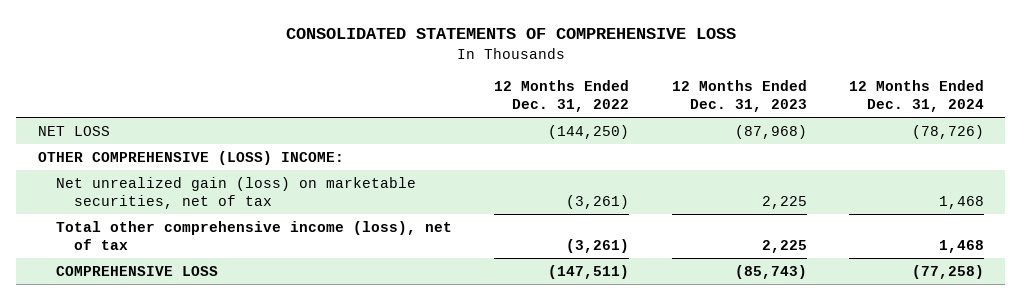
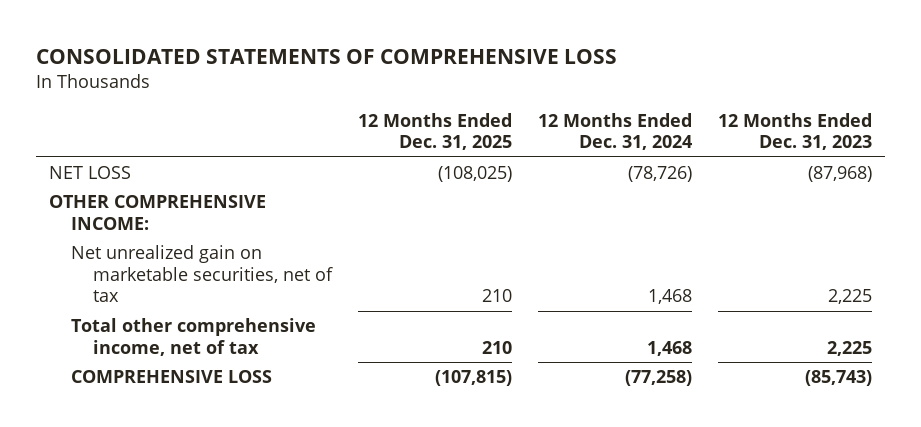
- | 12 Months Ended Dec. 31, 2022 | 12 Months Ended Dec. 31, 2023 | 12 Months Ended Dec. 31, 2024
+ | 12 Months Ended Dec. 31, 2025 | 12 Months Ended Dec. 31, 2024 | 12 Months Ended Dec. 31, 2023
- OTHER COMPREHENSIVE (LOSS) INCOME:
- Net unrealized gain (loss) on marketable securities, net of tax | (3,261) | 2,225 | 1,468
- Total other comprehensive income (loss), net of tax | (3,261) | 2,225 | 1,468
+ OTHER COMPREHENSIVE INCOME:
+ Net unrealized gain on marketable securities, net of tax | 210 | 1,468 | 2,225
+ Total other comprehensive income, net of tax | 210 | 1,468 | 2,225

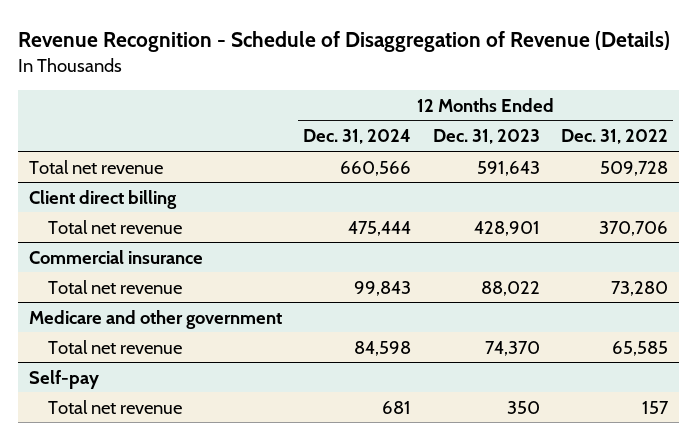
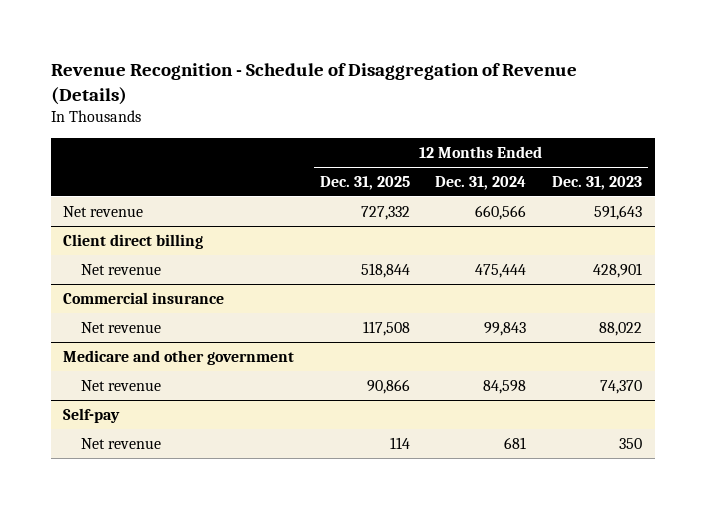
- | 12 Months Ended Dec. 31, 2024 | 12 Months Ended Dec. 31, 2023 | 12 Months Ended Dec. 31, 2022
+ | 12 Months Ended Dec. 31, 2025 | 12 Months Ended Dec. 31, 2024 | 12 Months Ended Dec. 31, 2023
- Total net revenue | 660,566 | 591,643 | 509,728
+ Net revenue | 727,332 | 660,566 | 591,643
@ Client direct billing
- Total net revenue | 475,444 | 428,901 | 370,706
+ Net revenue | 518,844 | 475,444 | 428,901
@ Commercial insurance
- Total net revenue | 99,843 | 88,022 | 73,280
+ Net revenue | 117,508 | 99,843 | 88,022
@ Medicare and other government
- Total net revenue | 84,598 | 74,370 | 65,585
+ Net revenue | 90,866 | 84,598 | 74,370
@ Self-pay
- Total net revenue | 681 | 350 | 157
+ Net revenue | 114 | 681 | 350

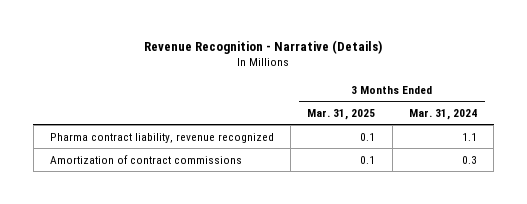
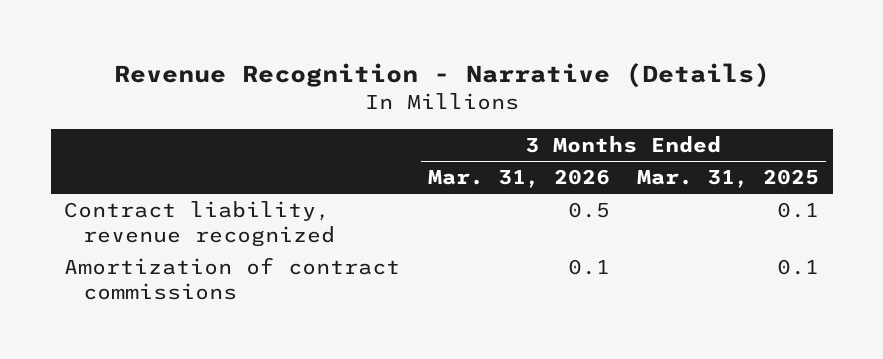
- | 3 Months Ended Mar. 31, 2025 | 3 Months Ended Mar. 31, 2024
+ | 3 Months Ended Mar. 31, 2026 | 3 Months Ended Mar. 31, 2025
- Pharma contract liability, revenue recognized | 0.1 | 1.1
+ Contract liability, revenue recognized | 0.5 | 0.1

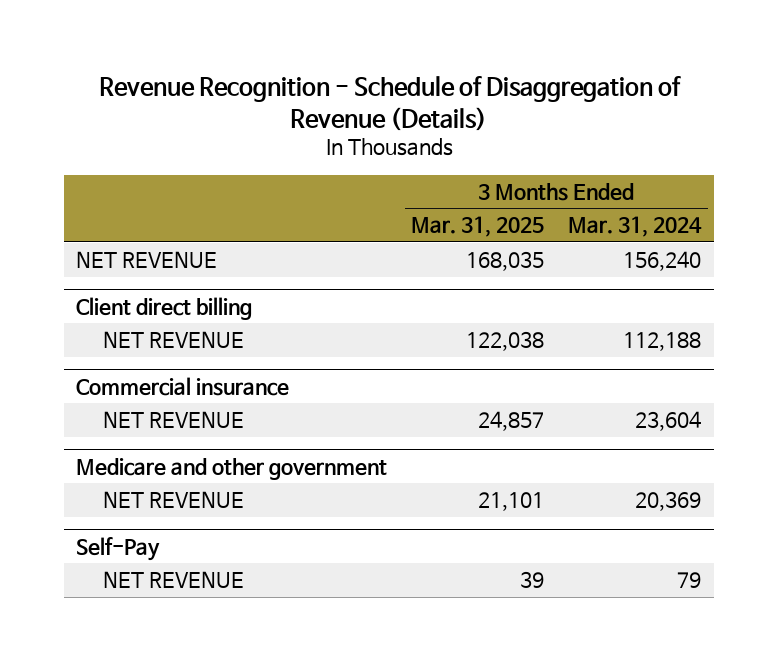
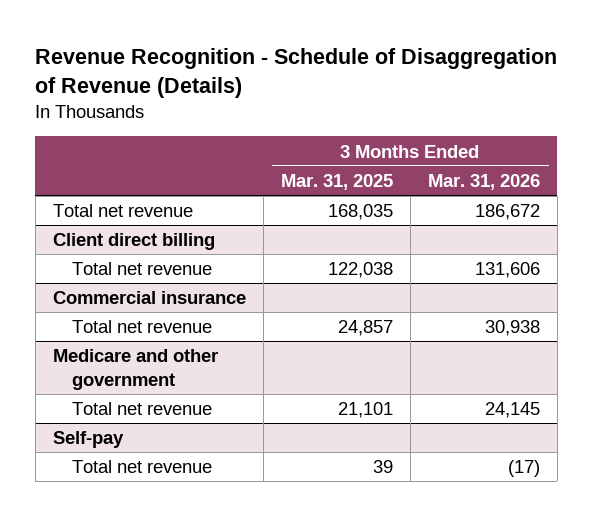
- | 3 Months Ended Mar. 31, 2025 | 3 Months Ended Mar. 31, 2024
+ | 3 Months Ended Mar. 31, 2025 | 3 Months Ended Mar. 31, 2026
- NET REVENUE | 168,035 | 156,240
+ Total net revenue | 168,035 | 186,672
@ Client direct billing
- NET REVENUE | 122,038 | 112,188
+ Total net revenue | 122,038 | 131,606
@ Commercial insurance
- NET REVENUE | 24,857 | 23,604
+ Total net revenue | 24,857 | 30,938
@ Medicare and other government
- NET REVENUE | 21,101 | 20,369
- Self-Pay
- NET REVENUE | 39 | 79
@ Medicare and other government
+ Total net revenue | 21,101 | 24,145
+ Self-pay
+ Total net revenue | 39 | (17)

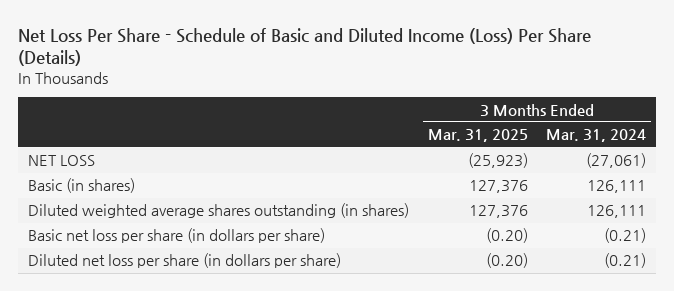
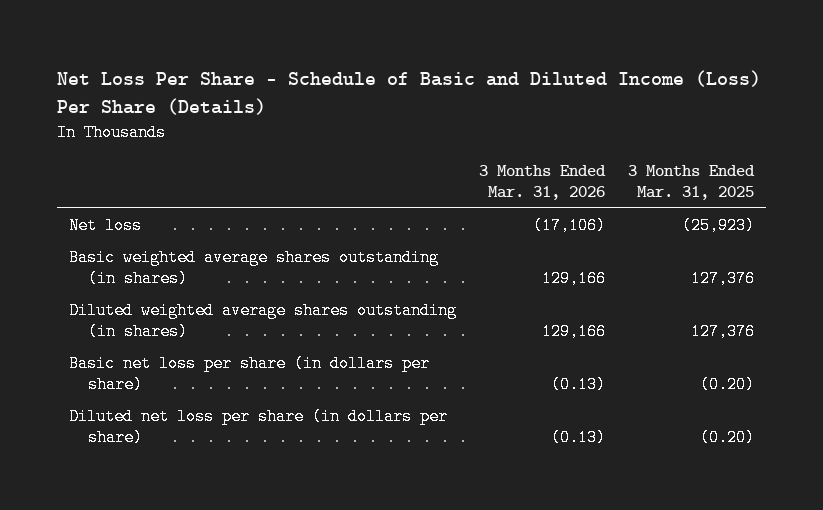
- | 3 Months Ended Mar. 31, 2025 | 3 Months Ended Mar. 31, 2024
+ | 3 Months Ended Mar. 31, 2026 | 3 Months Ended Mar. 31, 2025
- NET LOSS | (25,923) | (27,061)
- Basic (in shares) | 127,376 | 126,111
+ Net loss | (17,106) | (25,923)
+ Basic weighted average shares outstanding (in shares) | 129,166 | 127,376

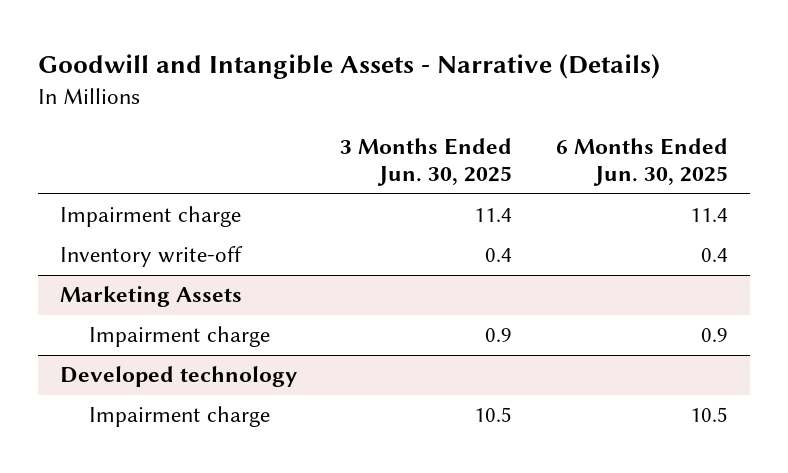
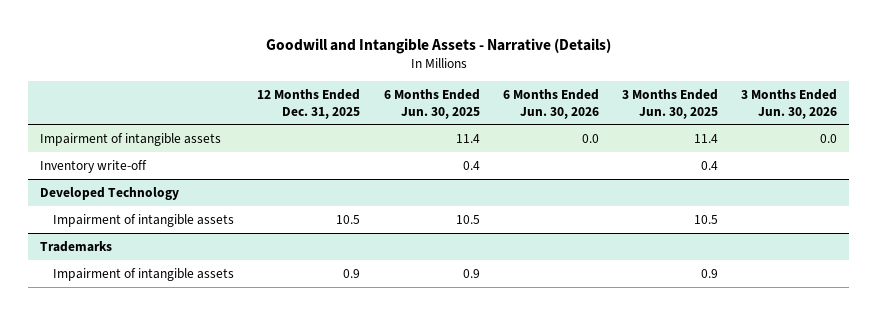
- | 3 Months Ended Jun. 30, 2025 | 6 Months Ended Jun. 30, 2025
+ | 12 Months Ended Dec. 31, 2025 | 6 Months Ended Jun. 30, 2025 | 6 Months Ended Jun. 30, 2026 | 3 Months Ended Jun. 30, 2025 | 3 Months Ended Jun. 30, 2026
- Impairment charge | 11.4 | 11.4
+ Impairment of intangible assets | | 11.4 | 0.0 | 11.4 | 0.0
- Marketing Assets
- Impairment charge | 0.9 | 0.9
- Developed technology
- Impairment charge | 10.5 | 10.5
+ Developed Technology
+ Impairment of intangible assets | 10.5 | 10.5 | | 10.5 |
+ Trademarks
+ Impairment of intangible assets | 0.9 | 0.9 | | 0.9 |

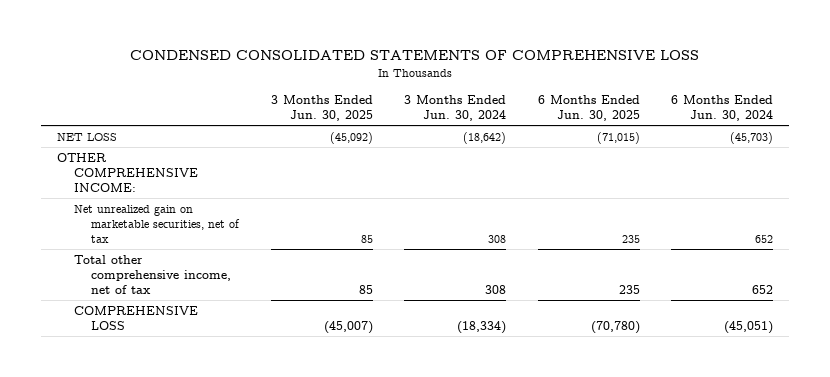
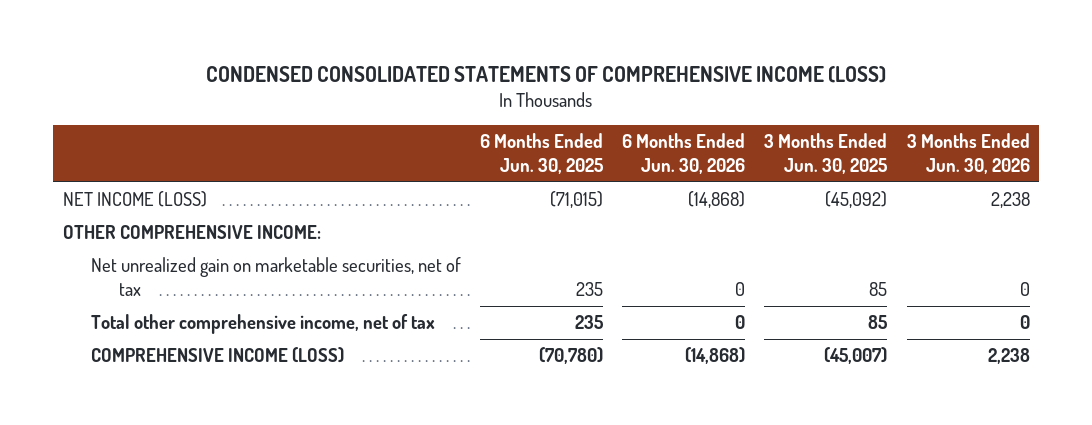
- CONDENSED CONSOLIDATED STATEMENTS OF COMPREHENSIVE LOSS
+ CONDENSED CONSOLIDATED STATEMENTS OF COMPREHENSIVE INCOME (LOSS)
- | 3 Months Ended Jun. 30, 2025 | 3 Months Ended Jun. 30, 2024 | 6 Months Ended Jun. 30, 2025 | 6 Months Ended Jun. 30, 2024
+ | 6 Months Ended Jun. 30, 2025 | 6 Months Ended Jun. 30, 2026 | 3 Months Ended Jun. 30, 2025 | 3 Months Ended Jun. 30, 2026
- NET LOSS | (45,092) | (18,642) | (71,015) | (45,703)
+ NET INCOME (LOSS) | (71,015) | (14,868) | (45,092) | 2,238
- COMPREHENSIVE LOSS | (45,007) | (18,334) | (70,780) | (45,051)
+ COMPREHENSIVE INCOME (LOSS) | (70,780) | (14,868) | (45,007) | 2,238

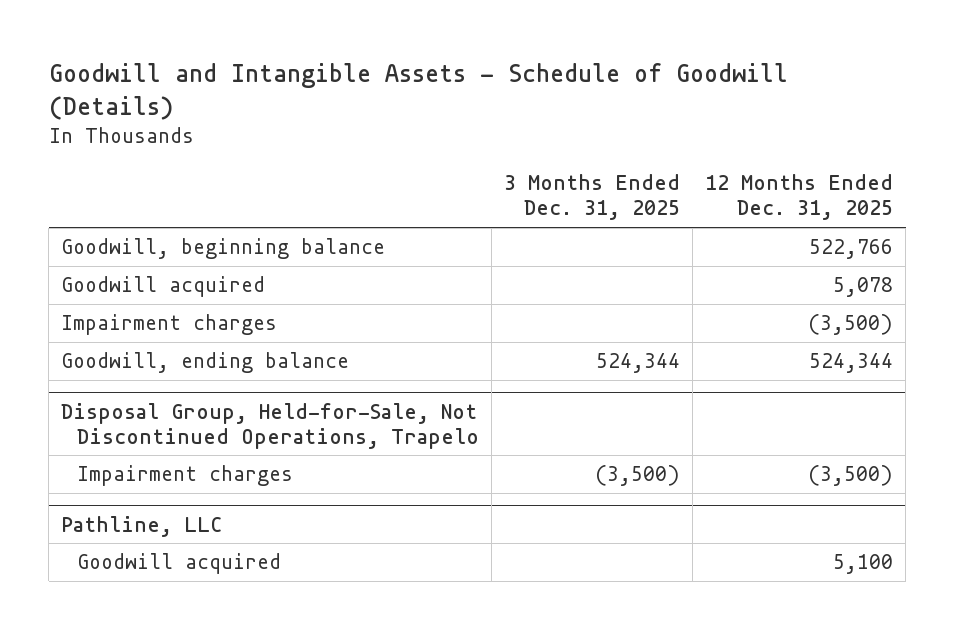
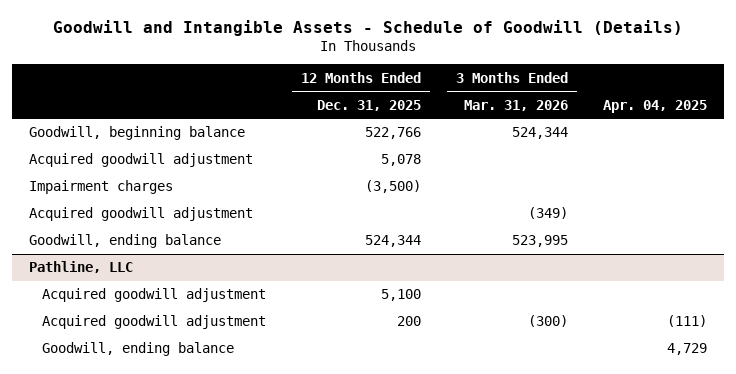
- | 3 Months Ended Dec. 31, 2025 | 12 Months Ended Dec. 31, 2025
+ | 12 Months Ended Dec. 31, 2025 | 3 Months Ended Mar. 31, 2026 | Apr. 04, 2025
- Goodwill acquired | | 5,078
+ Acquired goodwill adjustment | 5,078 | |
+ Acquired goodwill adjustment | | (349) |
- Disposal Group, Held-for-Sale, Not Discontinued Operations, Trapelo
- Impairment charges | (3,500) | (3,500)
@ Pathline, LLC
- Goodwill acquired | | 5,100
+ Acquired goodwill adjustment | 5,100 | |
+ Acquired goodwill adjustment | 200 | (300) | (111)
+ Goodwill, ending balance | | | 4,729

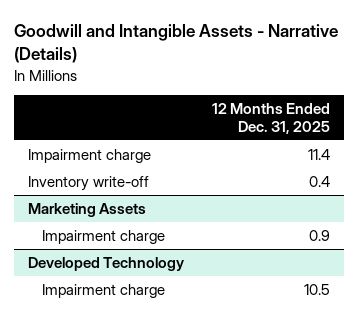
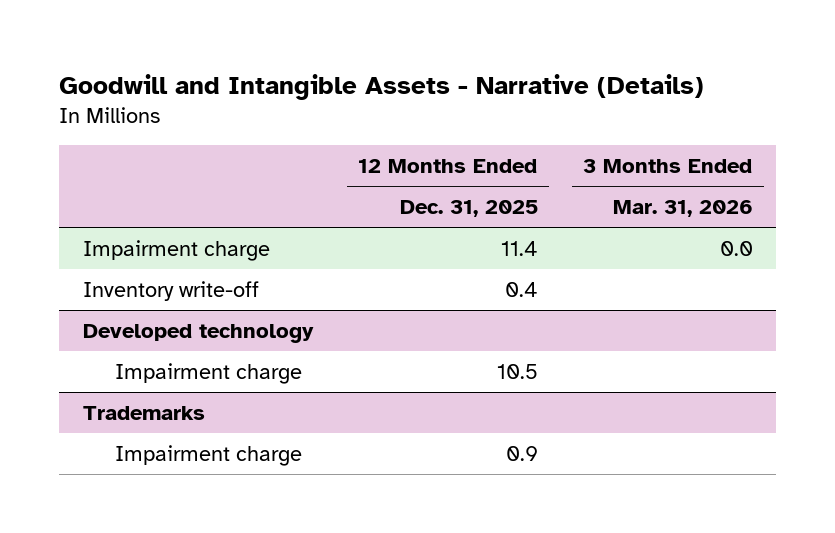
- | 12 Months Ended Dec. 31, 2025
+ | 12 Months Ended Dec. 31, 2025 | 3 Months Ended Mar. 31, 2026
- Marketing Assets
- Impairment charge | 0.9
- Developed Technology
+ Developed technology
+ Trademarks
+ Impairment charge | 0.9 |

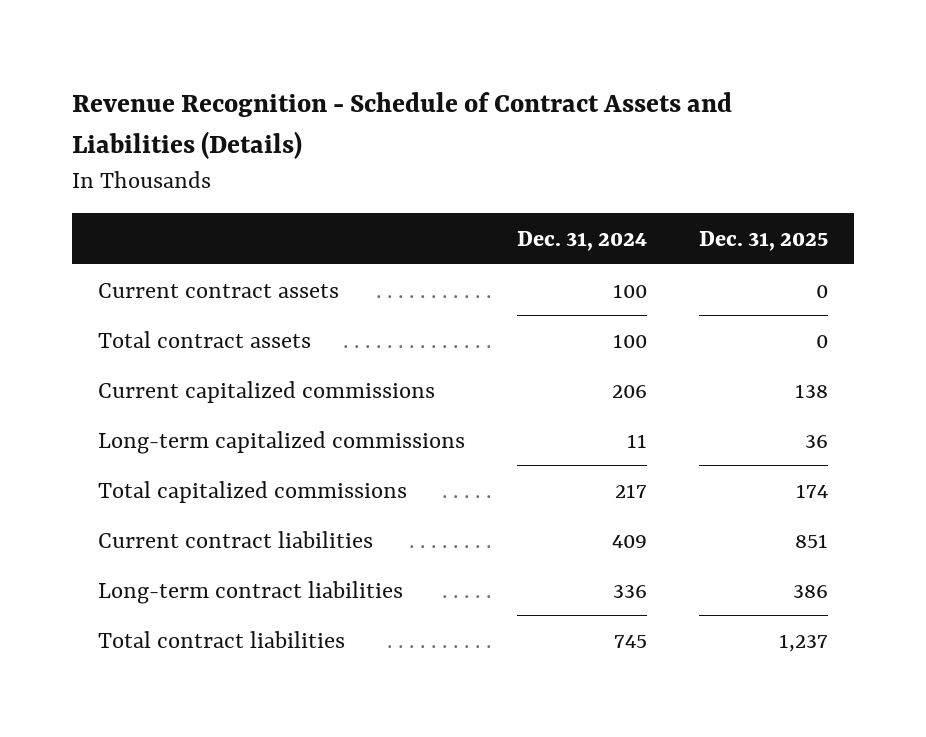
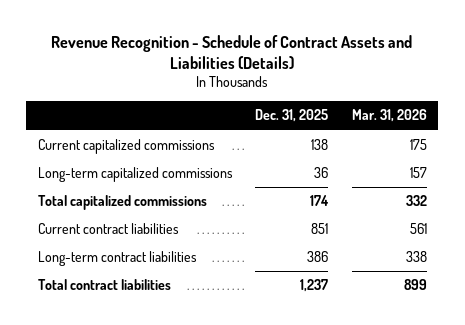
- | Dec. 31, 2024 | Dec. 31, 2025
+ | Dec. 31, 2025 | Mar. 31, 2026
- Current contract assets | 100 | 0
- Total contract assets | 100 | 0

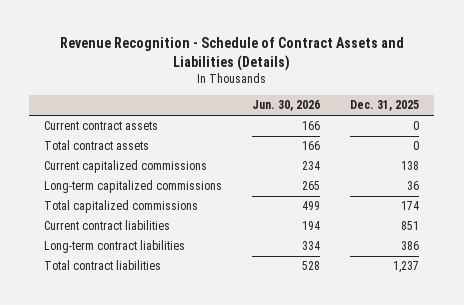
- | Dec. 31, 2025 | Mar. 31, 2026
+ | Jun. 30, 2026 | Dec. 31, 2025
+ Current contract assets | 166 | 0
+ Total contract assets | 166 | 0

